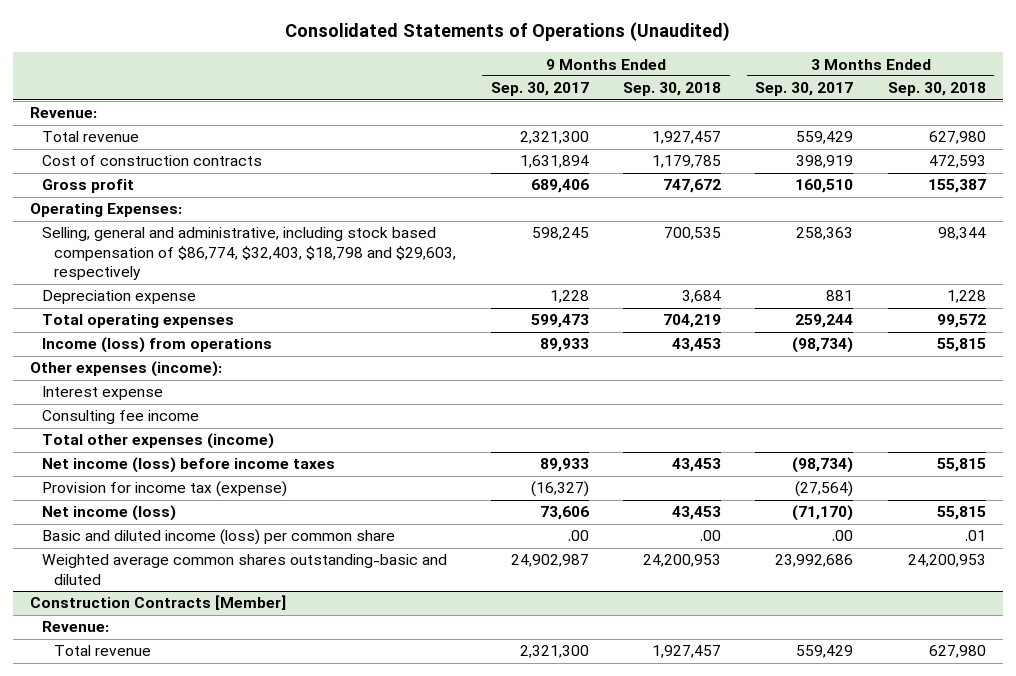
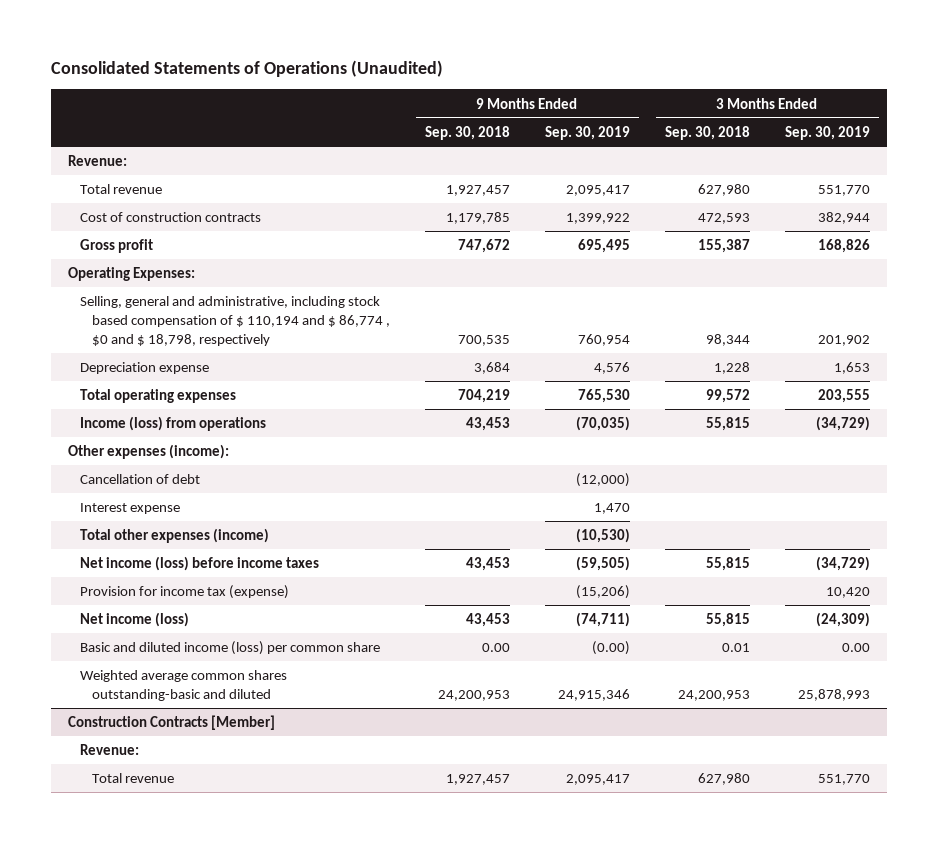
- | 9 Months Ended Sep. 30, 2017 | 9 Months Ended Sep. 30, 2018 | 3 Months Ended Sep. 30, 2017 | 3 Months Ended Sep. 30, 2018
+ | 9 Months Ended Sep. 30, 2018 | 9 Months Ended Sep. 30, 2019 | 3 Months Ended Sep. 30, 2018 | 3 Months Ended Sep. 30, 2019
- Selling, general and administrative, including stock based compensation of $86,774, $32,403, $18,798 and $29,603, respectively | 598,245 | 700,535 | 258,363 | 98,344
+ Selling, general and administrative, including stock based compensation of $ 110,194 and $ 86,774 , $0 and $ 18,798, respectively | 700,535 | 760,954 | 98,344 | 201,902
+ Cancellation of debt | | (12,000) | |
- Consulting fee income
- Basic and diluted income (loss) per common share | .00 | .00 | .00 | .01
+ Basic and diluted income (loss) per common share | 0.00 | (0.00) | 0.01 | 0.00

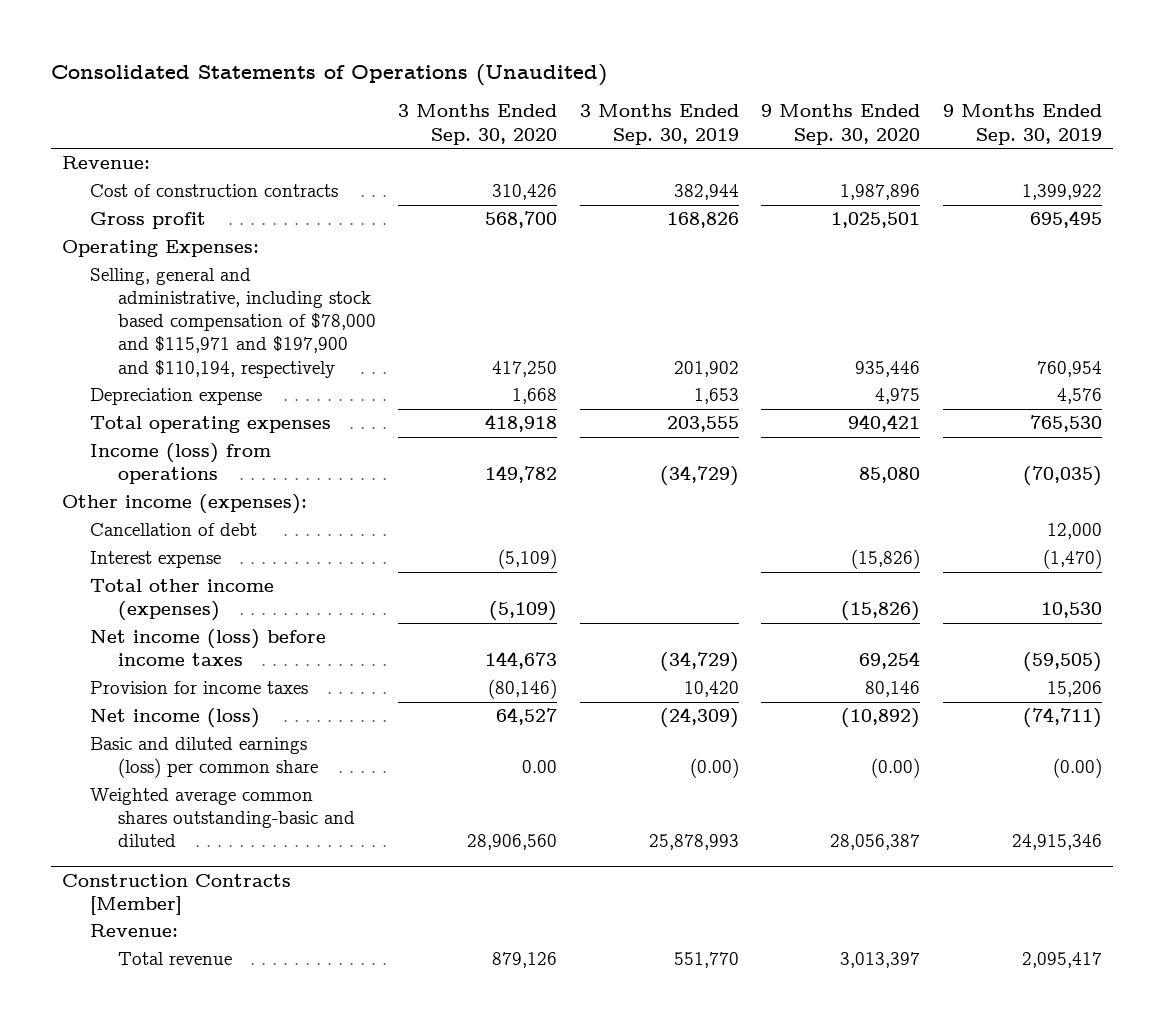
- | 9 Months Ended Sep. 30, 2018 | 9 Months Ended Sep. 30, 2019 | 3 Months Ended Sep. 30, 2018 | 3 Months Ended Sep. 30, 2019
+ | 3 Months Ended Sep. 30, 2020 | 3 Months Ended Sep. 30, 2019 | 9 Months Ended Sep. 30, 2020 | 9 Months Ended Sep. 30, 2019
- Total revenue | 1,927,457 | 2,095,417 | 627,980 | 551,770
- Selling, general and administrative, including stock based compensation of $ 110,194 and $ 86,774 , $0 and $ 18,798, respectively | 700,535 | 760,954 | 98,344 | 201,902
+ Selling, general and administrative, including stock based compensation of $78,000 and $115,971 and $197,900 and $110,194, respectively | 417,250 | 201,902 | 935,446 | 760,954
- Other expenses (income):
- Cancellation of debt | | (12,000) | |
- Interest expense | | 1,470 | |
- Total other expenses (income) | | (10,530) | |
+ Other income (expenses):
+ Cancellation of debt | | | | 12,000
+ Interest expense | (5,109) | | (15,826) | (1,470)
+ Total other income (expenses) | (5,109) | | (15,826) | 10,530
- Provision for income tax (expense) | | (15,206) | | 10,420
+ Provision for income taxes | (80,146) | 10,420 | 80,146 | 15,206
- Basic and diluted income (loss) per common share | 0.00 | (0.00) | 0.01 | 0.00
+ Basic and diluted earnings (loss) per common share | 0.00 | (0.00) | (0.00) | (0.00)

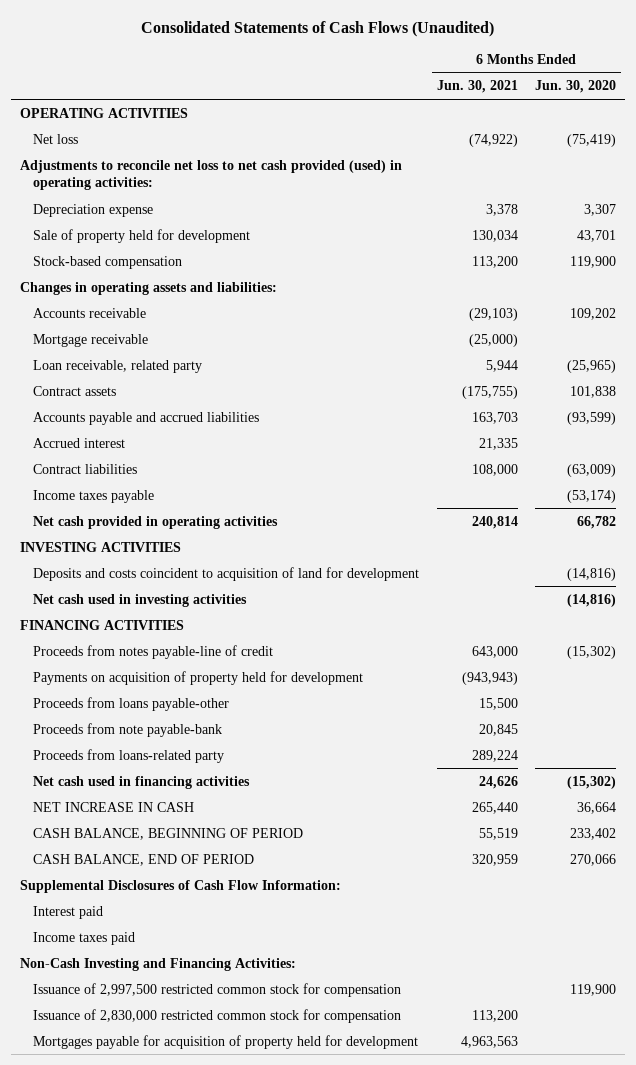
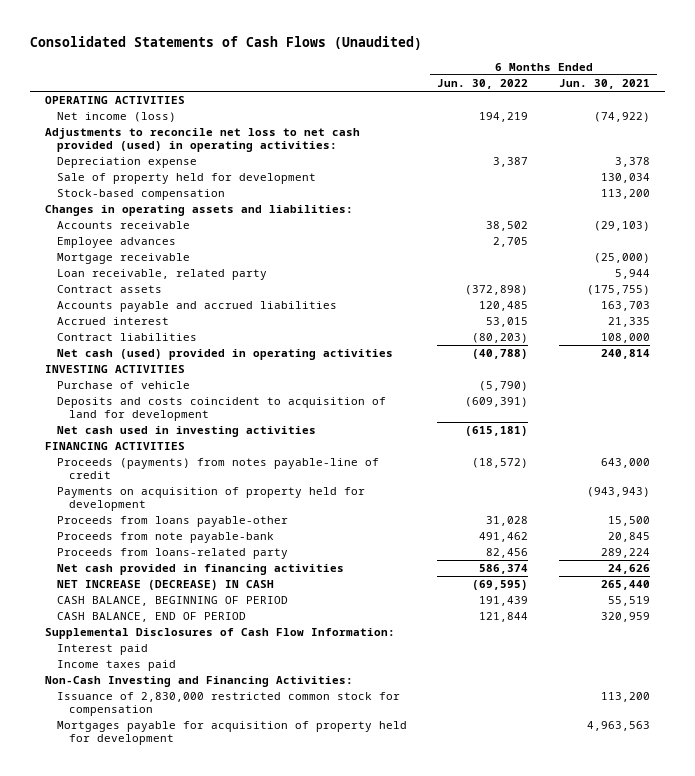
- | 6 Months Ended Jun. 30, 2021 | 6 Months Ended Jun. 30, 2020
+ | 6 Months Ended Jun. 30, 2022 | 6 Months Ended Jun. 30, 2021
- Net loss | (74,922) | (75,419)
+ Net income (loss) | 194,219 | (74,922)
+ Employee advances | 2,705 |
- Income taxes payable | | (53,174)
- Net cash provided in operating activities | 240,814 | 66,782
+ Net cash (used) provided in operating activities | (40,788) | 240,814
+ Purchase of vehicle | (5,790) |
- Proceeds from notes payable-line of credit | 643,000 | (15,302)
+ Proceeds (payments) from notes payable-line of credit | (18,572) | 643,000
- Net cash used in financing activities | 24,626 | (15,302)
- NET INCREASE IN CASH | 265,440 | 36,664
+ Net cash provided in financing activities | 586,374 | 24,626
+ NET INCREASE (DECREASE) IN CASH | (69,595) | 265,440
- Issuance of 2,997,500 restricted common stock for compensation | | 119,900

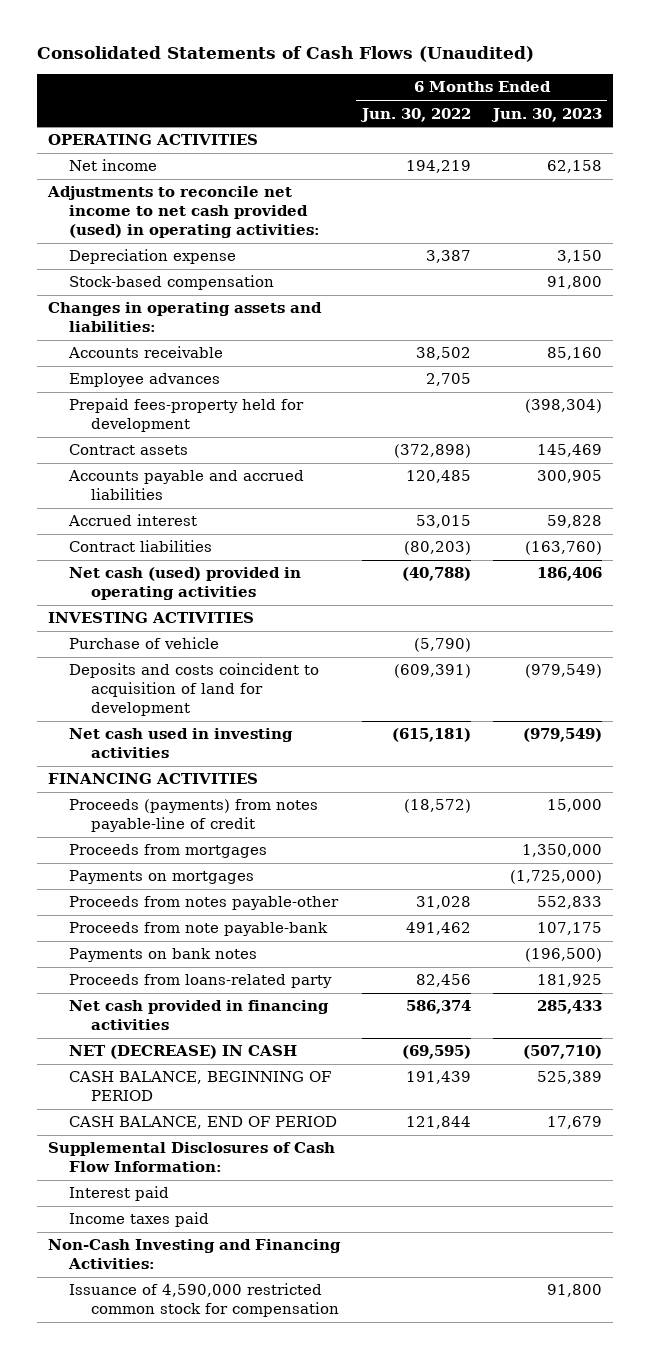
- | 6 Months Ended Jun. 30, 2022 | 6 Months Ended Jun. 30, 2021
+ | 6 Months Ended Jun. 30, 2022 | 6 Months Ended Jun. 30, 2023
- Net income (loss) | 194,219 | (74,922)
- Adjustments to reconcile net loss to net cash provided (used) in operating activities:
+ Net income | 194,219 | 62,158
+ Adjustments to reconcile net income to net cash provided (used) in operating activities:
- Sale of property held for development | | 130,034
- Mortgage receivable | | (25,000)
- Loan receivable, related party | | 5,944
+ Prepaid fees-property held for development | | (398,304)
- Payments on acquisition of property held for development | | (943,943)
- Proceeds from loans payable-other | 31,028 | 15,500
+ Proceeds from mortgages | | 1,350,000
+ Payments on mortgages | | (1,725,000)
+ Proceeds from notes payable-other | 31,028 | 552,833
+ Payments on bank notes | | (196,500)
- NET INCREASE (DECREASE) IN CASH | (69,595) | 265,440
+ NET (DECREASE) IN CASH | (69,595) | (507,710)
- Issuance of 2,830,000 restricted common stock for compensation | | 113,200
- Mortgages payable for acquisition of property held for development | | 4,963,563
+ Issuance of 4,590,000 restricted common stock for compensation | | 91,800

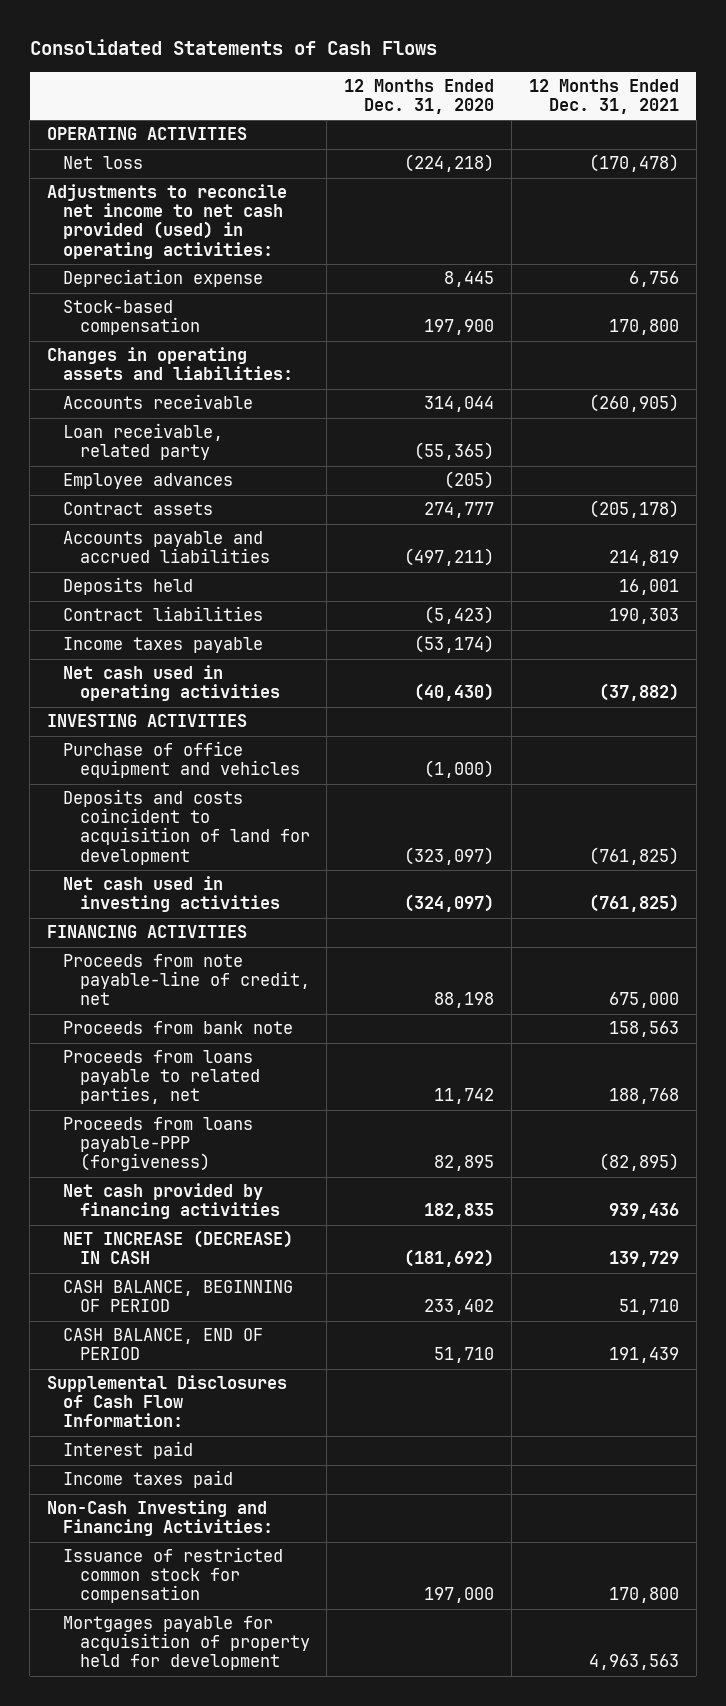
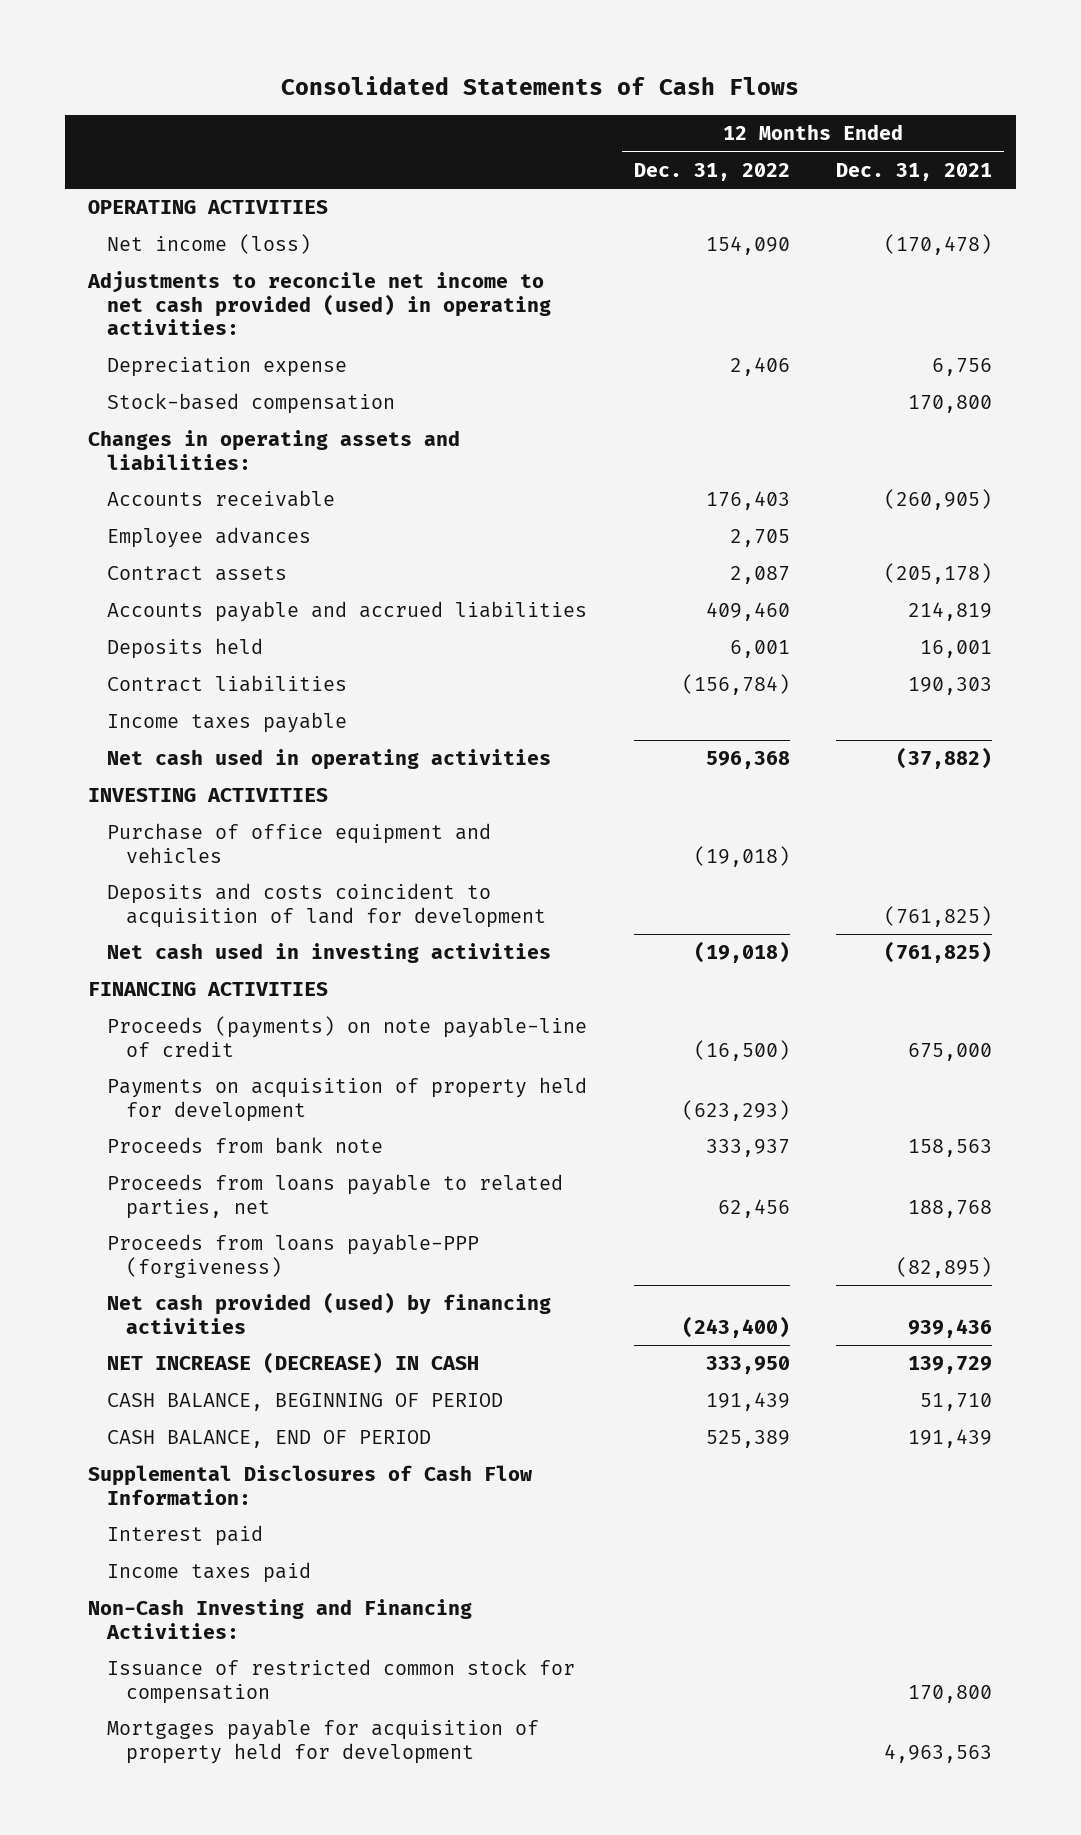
- | 12 Months Ended Dec. 31, 2020 | 12 Months Ended Dec. 31, 2021
+ | 12 Months Ended Dec. 31, 2022 | 12 Months Ended Dec. 31, 2021
- Net loss | (224,218) | (170,478)
+ Net income (loss) | 154,090 | (170,478)
- Loan receivable, related party | (55,365) |
- Proceeds from note payable-line of credit, net | 88,198 | 675,000
+ Proceeds (payments) on note payable-line of credit | (16,500) | 675,000
+ Payments on acquisition of property held for development | (623,293) |
- Net cash provided by financing activities | 182,835 | 939,436
+ Net cash provided (used) by financing activities | (243,400) | 939,436

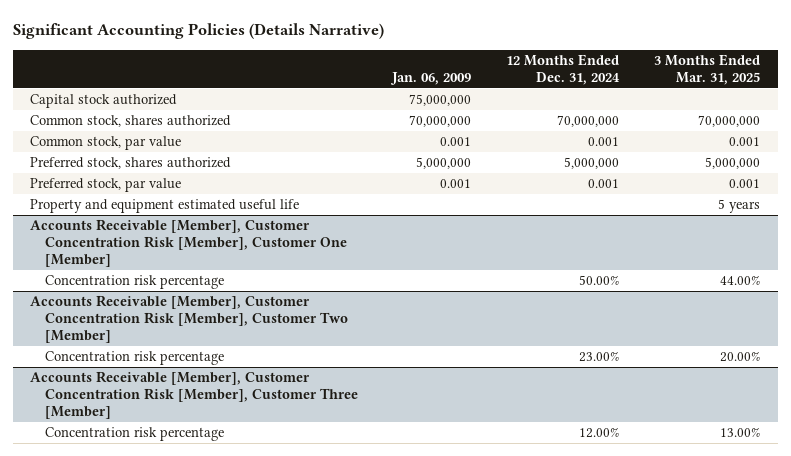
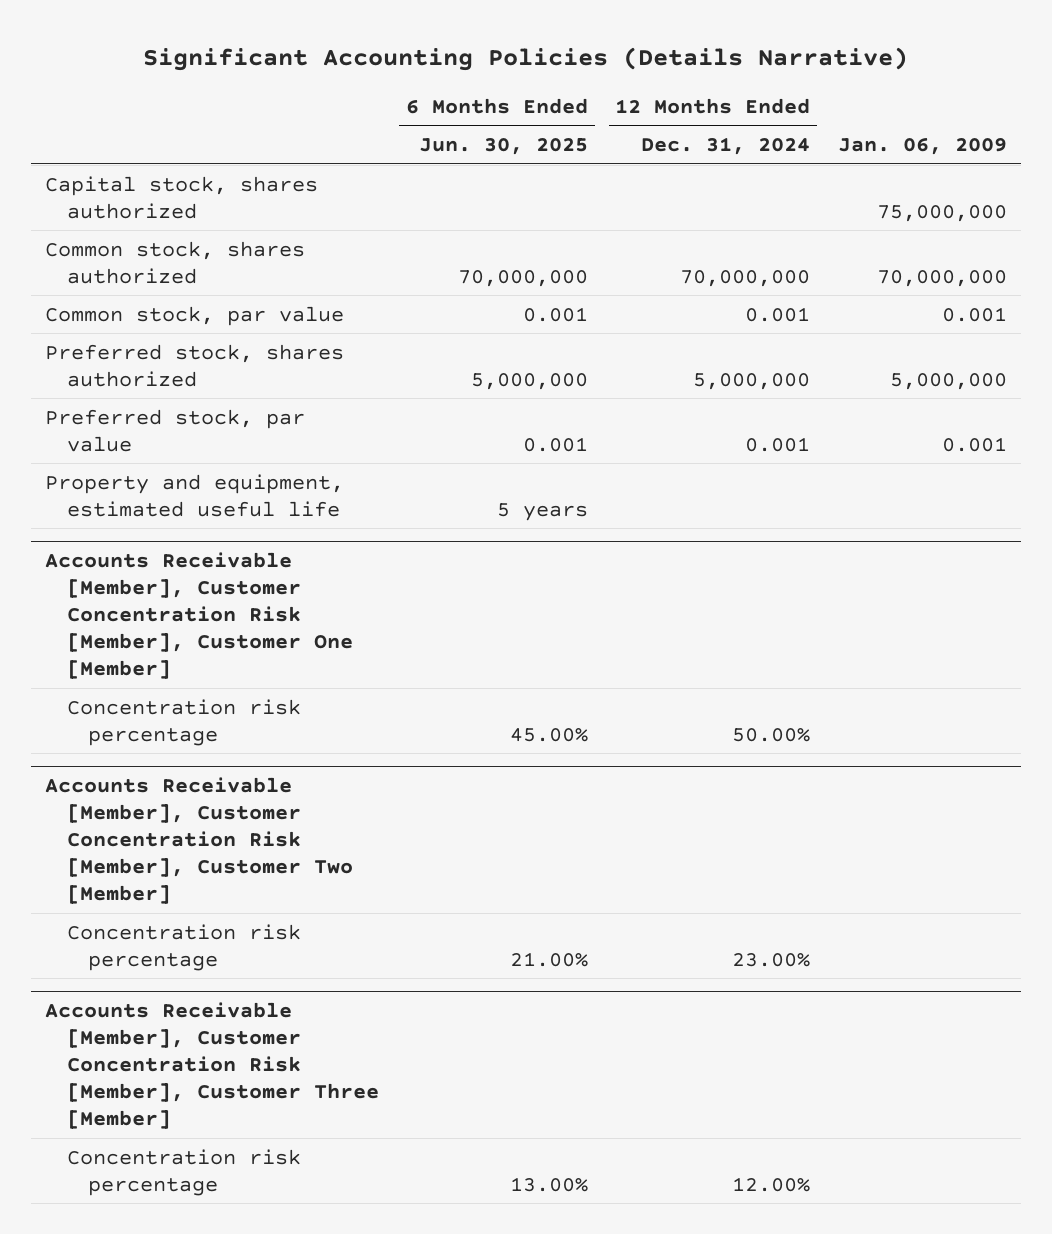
- | Jan. 06, 2009 | 12 Months Ended Dec. 31, 2024 | 3 Months Ended Mar. 31, 2025
+ | 6 Months Ended Jun. 30, 2025 | 12 Months Ended Dec. 31, 2024 | Jan. 06, 2009
- Capital stock authorized | 75,000,000 | |
+ Capital stock, shares authorized | | | 75,000,000
- Property and equipment estimated useful life | | | 5 years
+ Property and equipment, estimated useful life | 5 years | |

